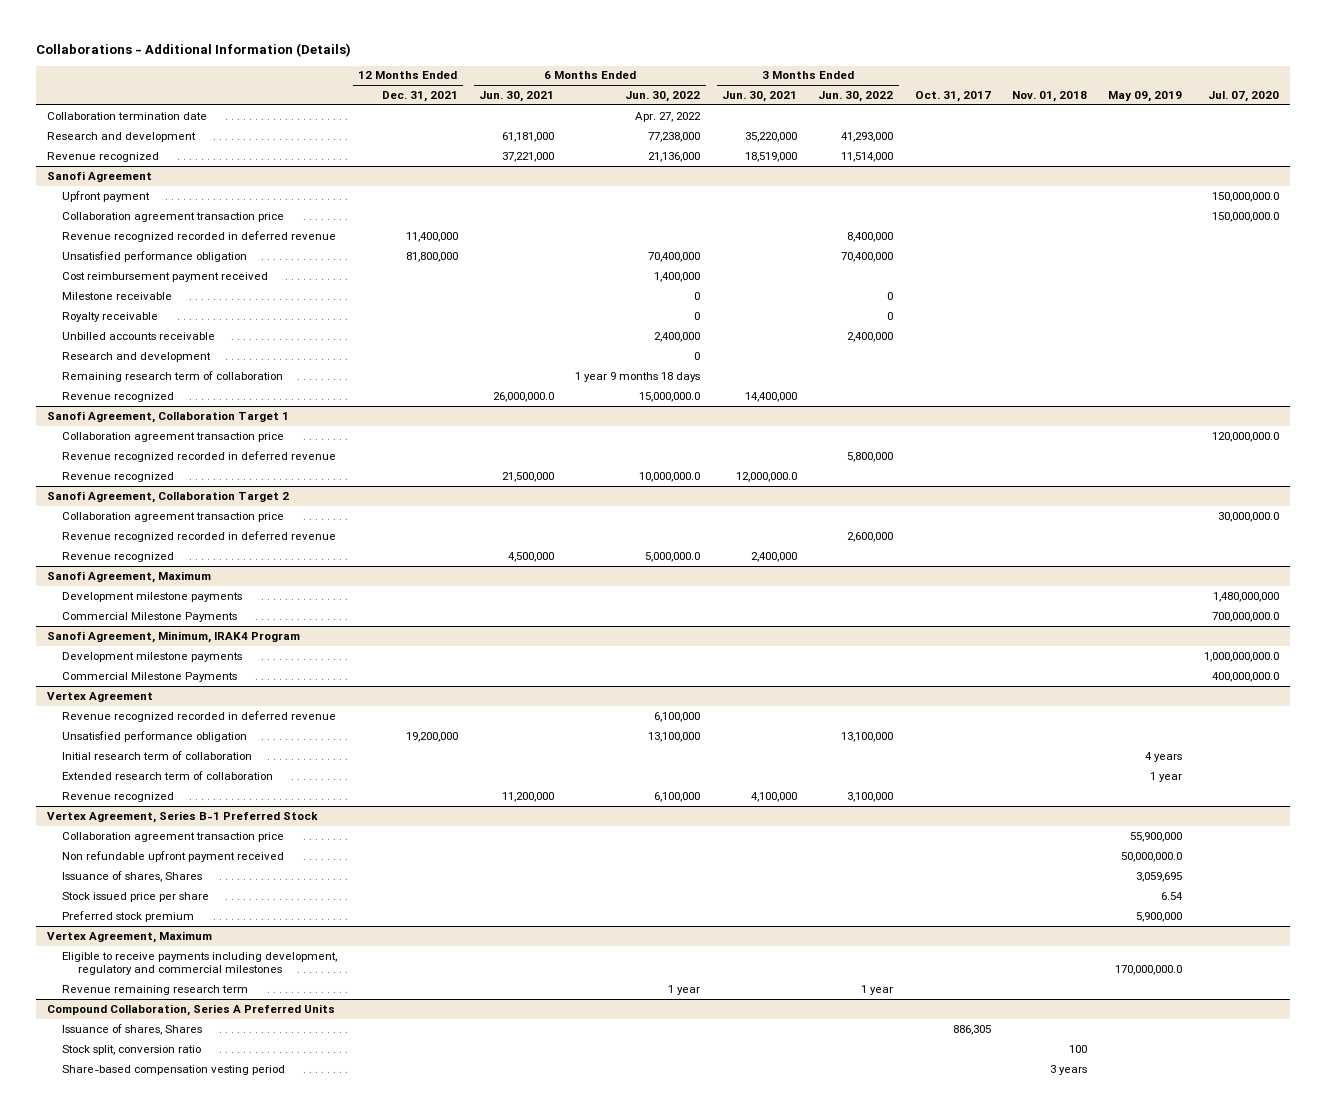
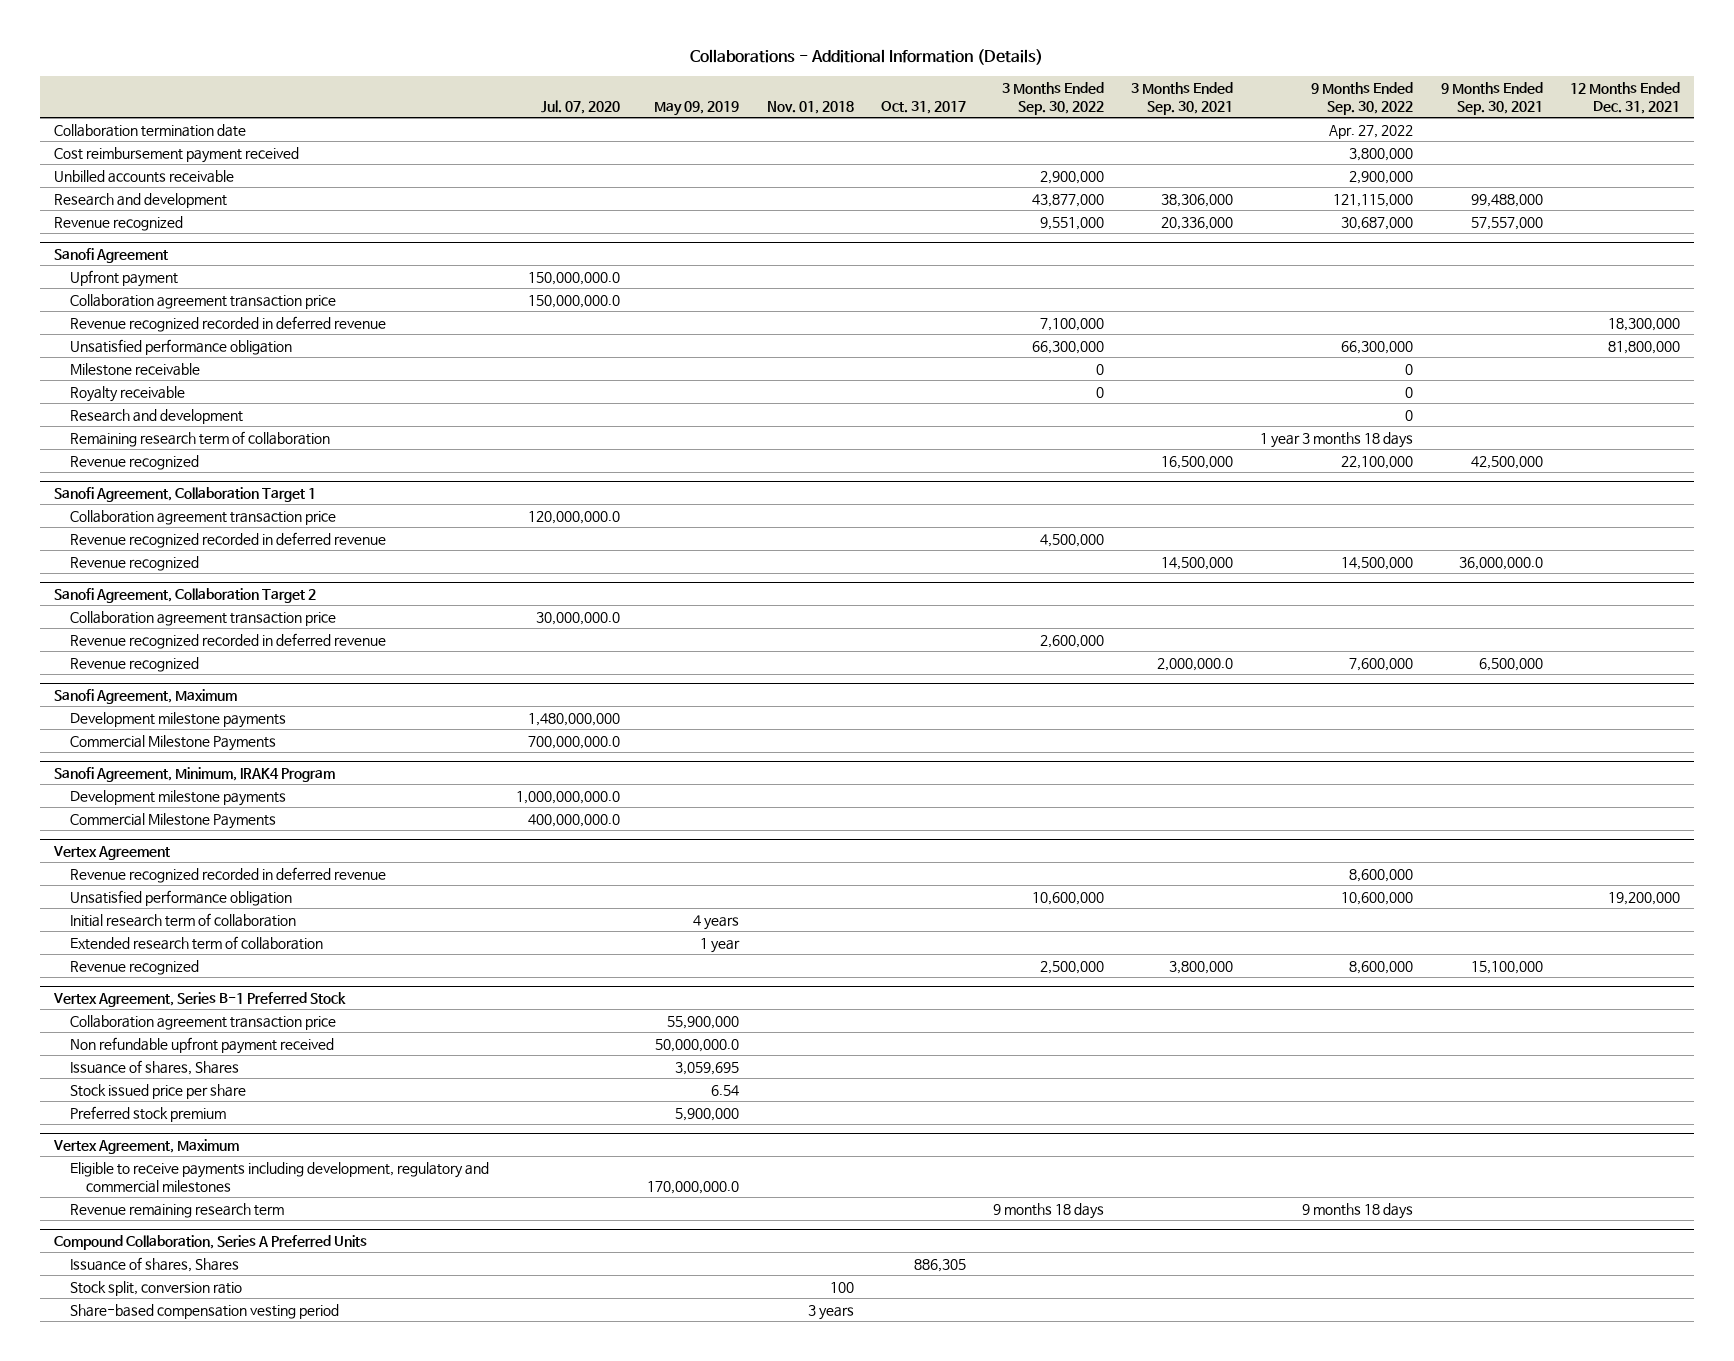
- | 12 Months Ended Dec. 31, 2021 | 6 Months Ended Jun. 30, 2021 | 6 Months Ended Jun. 30, 2022 | 3 Months Ended Jun. 30, 2021 | 3 Months Ended Jun. 30, 2022 | Oct. 31, 2017 | Nov. 01, 2018 | May 09, 2019 | Jul. 07, 2020
+ | Jul. 07, 2020 | May 09, 2019 | Nov. 01, 2018 | Oct. 31, 2017 | 3 Months Ended Sep. 30, 2022 | 3 Months Ended Sep. 30, 2021 | 9 Months Ended Sep. 30, 2022 | 9 Months Ended Sep. 30, 2021 | 12 Months Ended Dec. 31, 2021
+ Cost reimbursement payment received | | | | | | | 3,800,000 | |
+ Unbilled accounts receivable | | | | | 2,900,000 | | 2,900,000 | |
@ Sanofi Agreement
- Revenue recognized recorded in deferred revenue | 11,400,000 | | | | 8,400,000 | | | |
+ Revenue recognized recorded in deferred revenue | | | | | 7,100,000 | | | | 18,300,000
- Cost reimbursement payment received | | | 1,400,000 | | | | | |
- Unbilled accounts receivable | | | 2,400,000 | | 2,400,000 | | | |

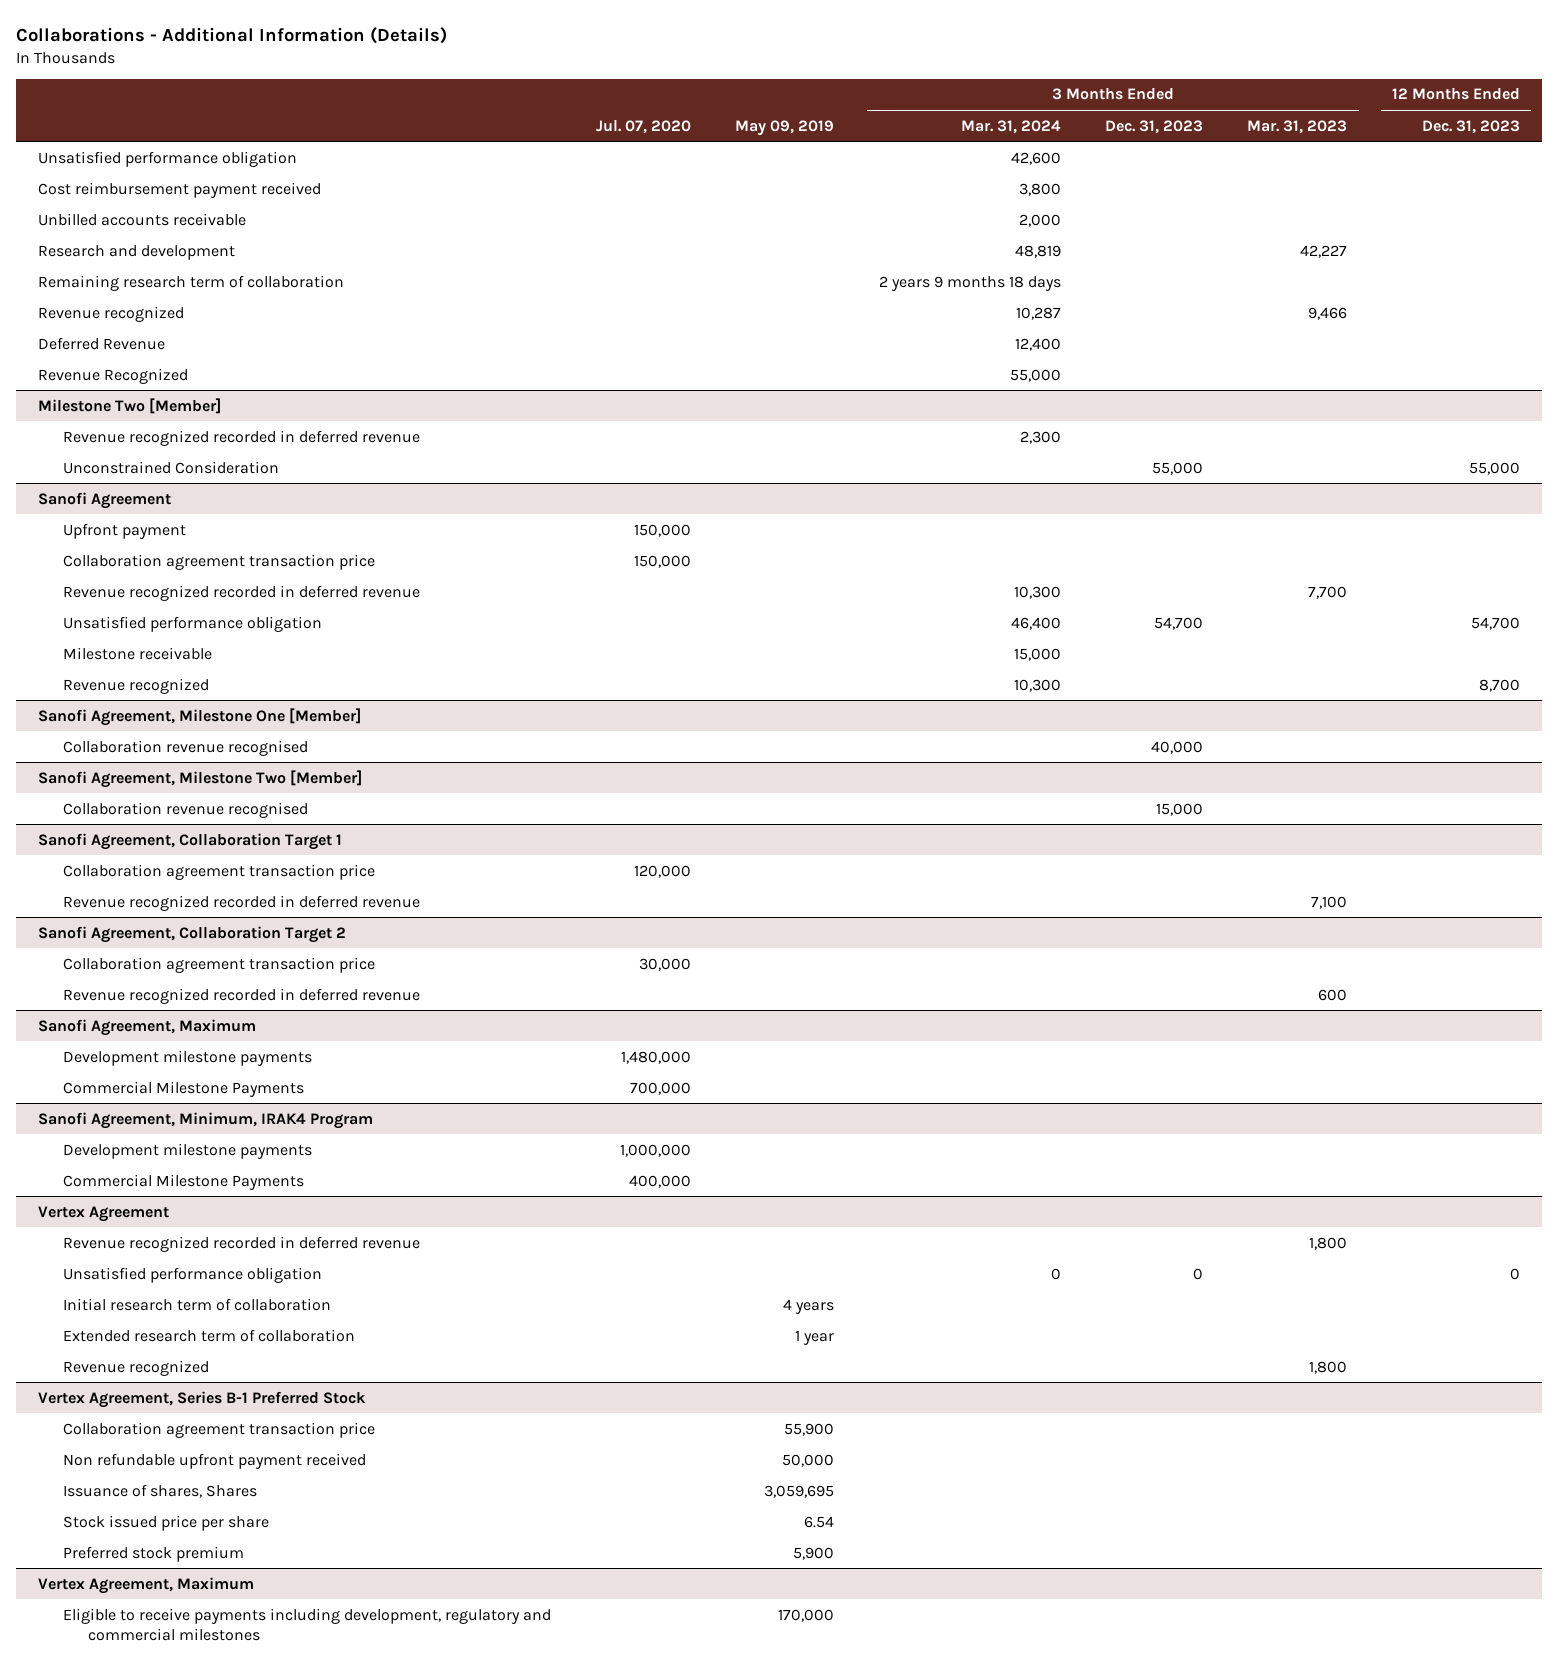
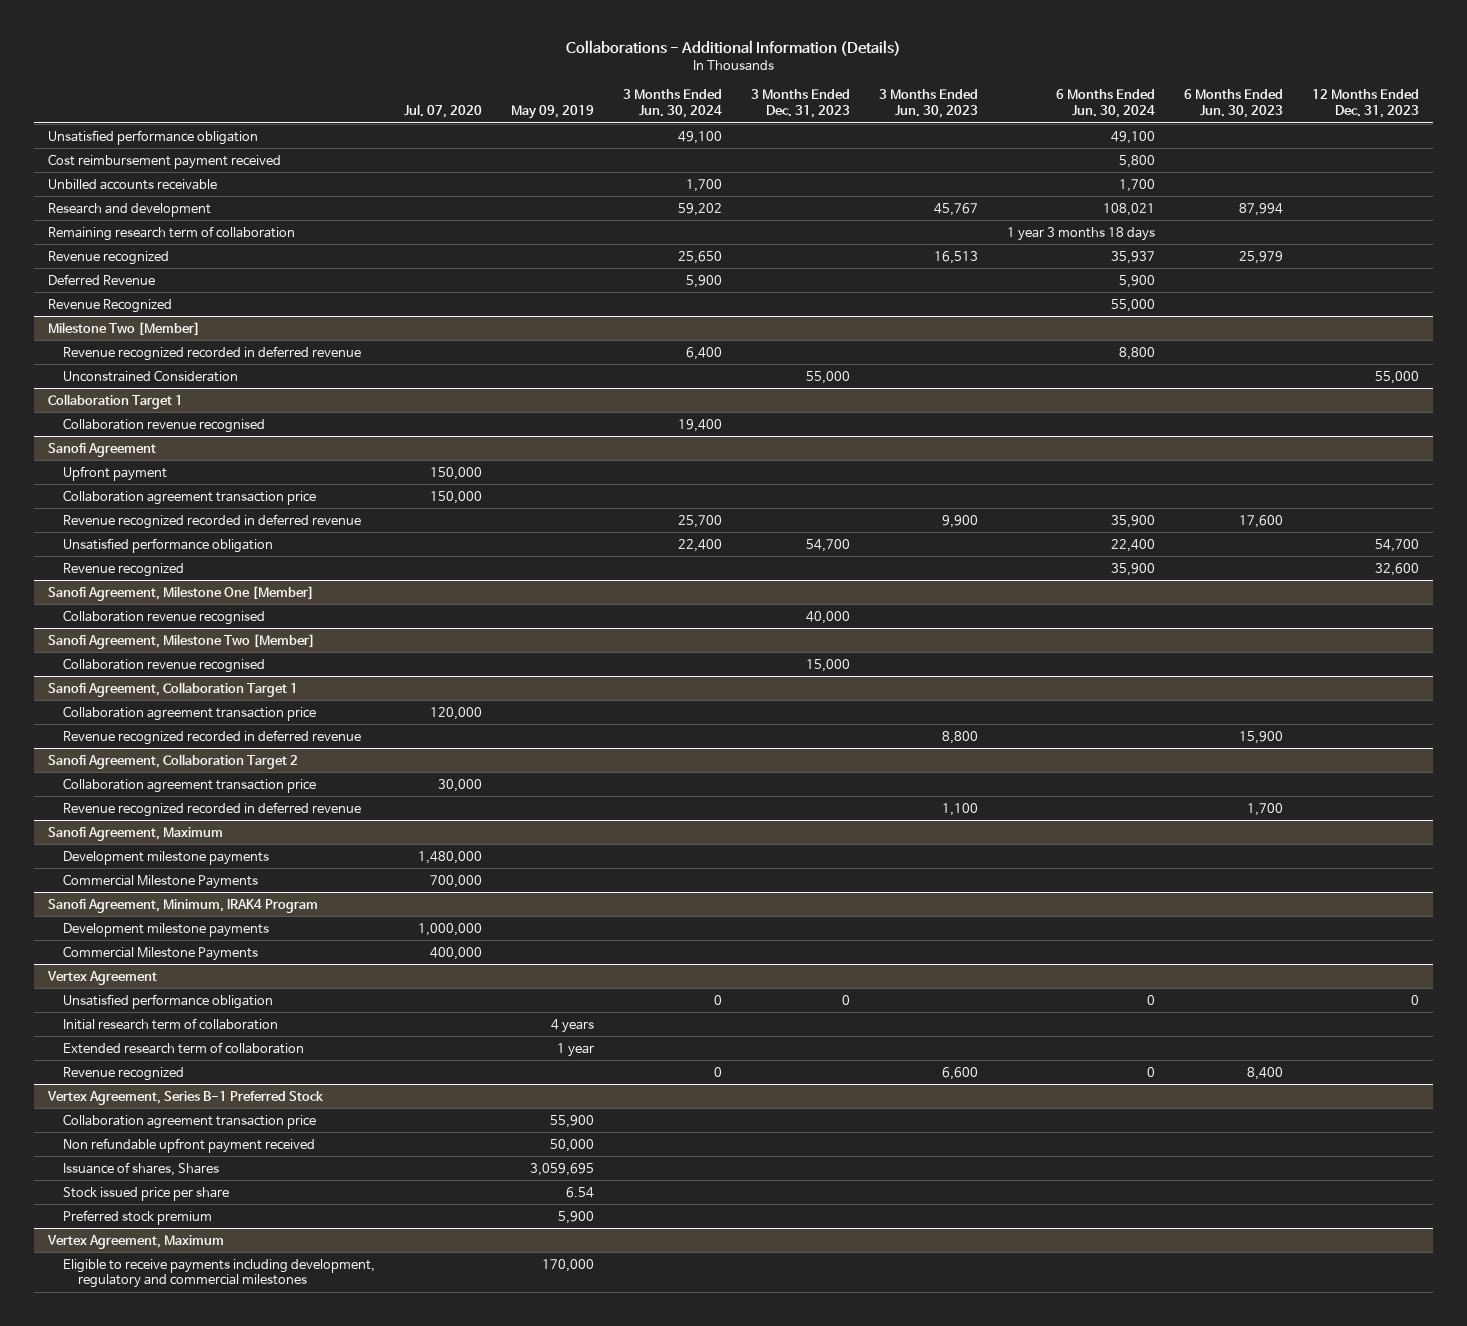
- | Jul. 07, 2020 | May 09, 2019 | 3 Months Ended Mar. 31, 2024 | 3 Months Ended Dec. 31, 2023 | 3 Months Ended Mar. 31, 2023 | 12 Months Ended Dec. 31, 2023
+ | Jul. 07, 2020 | May 09, 2019 | 3 Months Ended Jun. 30, 2024 | 3 Months Ended Dec. 31, 2023 | 3 Months Ended Jun. 30, 2023 | 6 Months Ended Jun. 30, 2024 | 6 Months Ended Jun. 30, 2023 | 12 Months Ended Dec. 31, 2023
+ Collaboration Target 1
+ Collaboration revenue recognised | | | 19,400 | | | | |
@ Sanofi Agreement
- Milestone receivable | | | 15,000 | | |
- Revenue recognized | | | 10,300 | | | 8,700
+ Revenue recognized | | | | | | 35,900 | | 32,600
@ Vertex Agreement
- Revenue recognized recorded in deferred revenue | | | | | 1,800 |

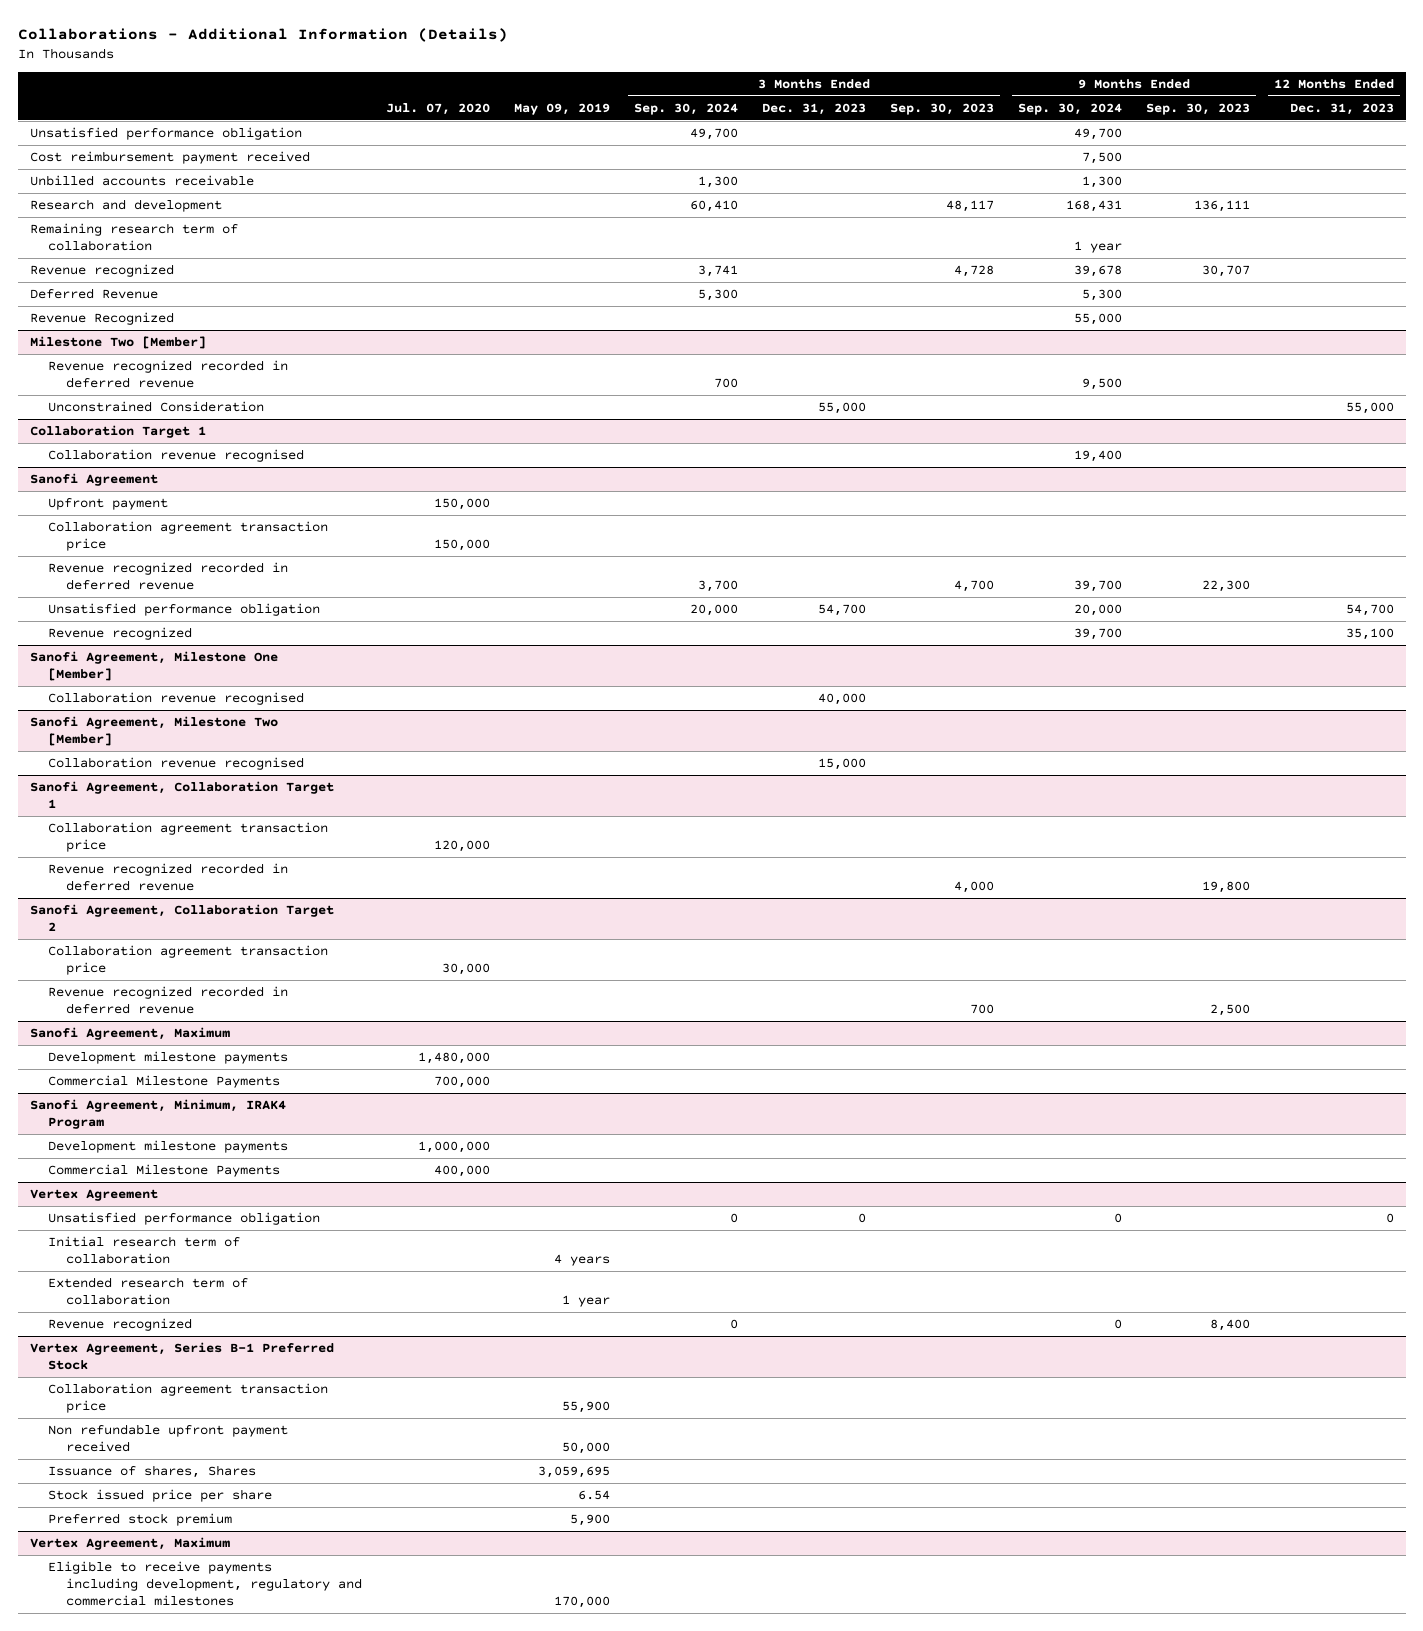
- | Jul. 07, 2020 | May 09, 2019 | 3 Months Ended Jun. 30, 2024 | 3 Months Ended Dec. 31, 2023 | 3 Months Ended Jun. 30, 2023 | 6 Months Ended Jun. 30, 2024 | 6 Months Ended Jun. 30, 2023 | 12 Months Ended Dec. 31, 2023
+ | Jul. 07, 2020 | May 09, 2019 | 3 Months Ended Sep. 30, 2024 | 3 Months Ended Dec. 31, 2023 | 3 Months Ended Sep. 30, 2023 | 9 Months Ended Sep. 30, 2024 | 9 Months Ended Sep. 30, 2023 | 12 Months Ended Dec. 31, 2023
@ Sanofi Agreement
- Revenue recognized | | | | | | 35,900 | | 32,600
+ Revenue recognized | | | | | | 39,700 | | 35,100

